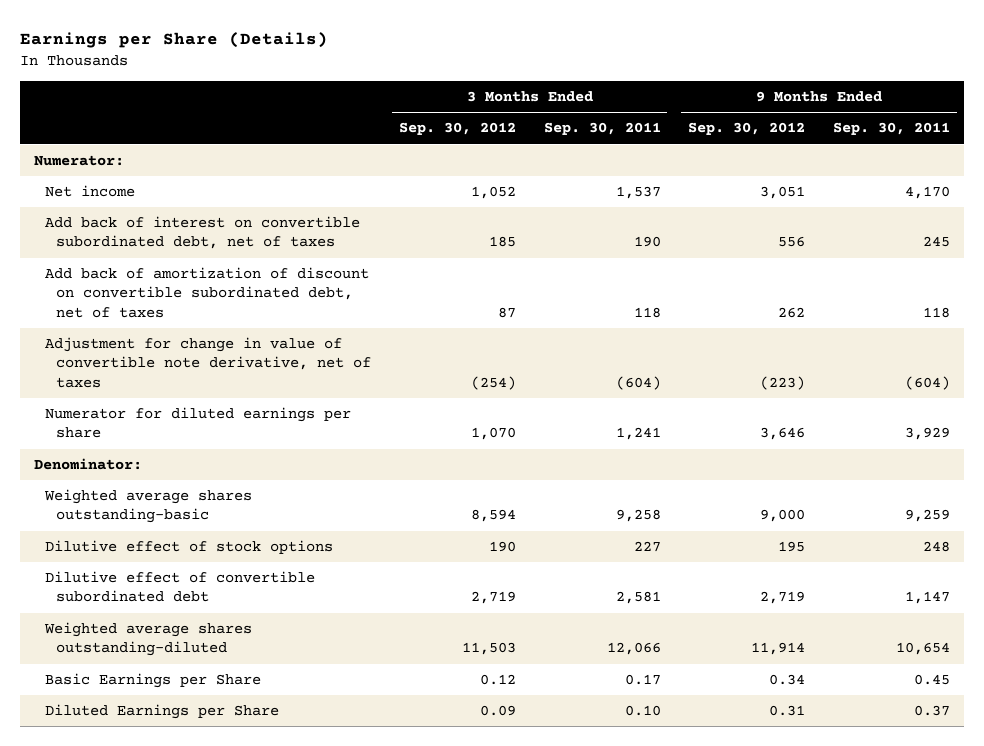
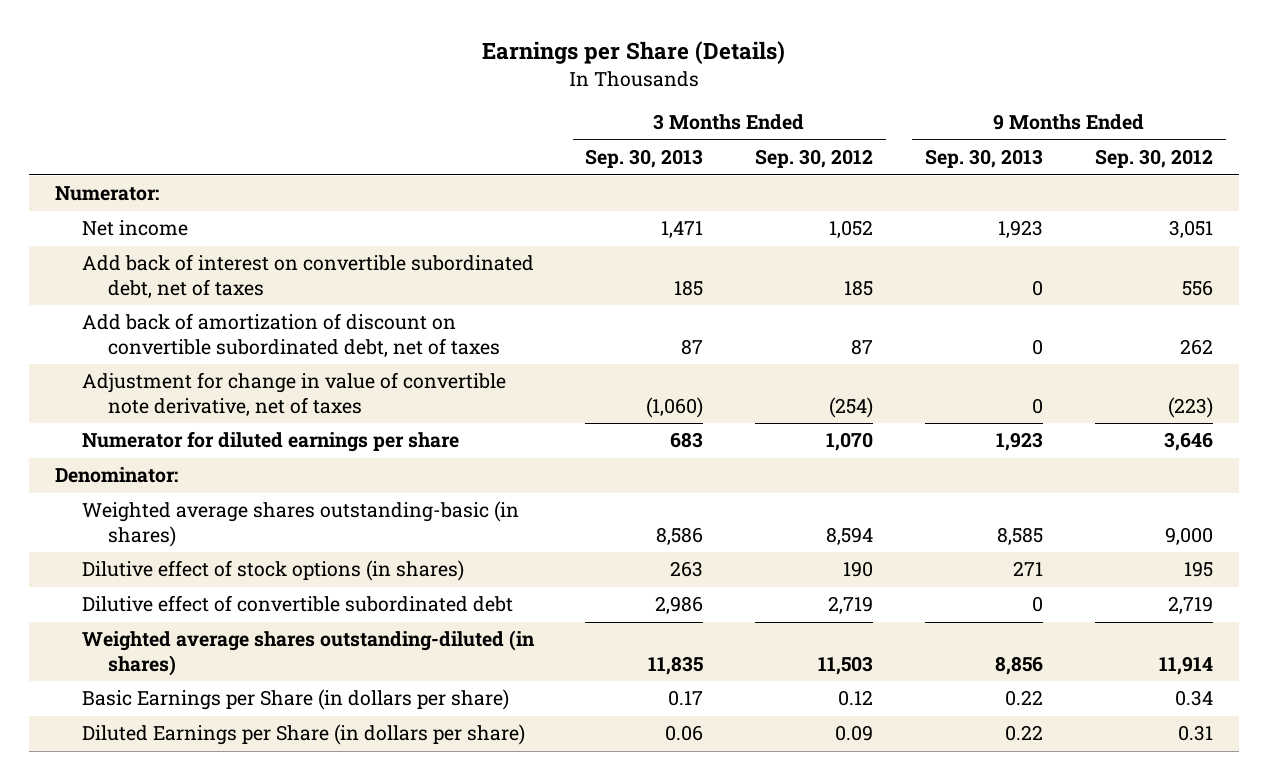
- | 3 Months Ended Sep. 30, 2012 | 3 Months Ended Sep. 30, 2011 | 9 Months Ended Sep. 30, 2012 | 9 Months Ended Sep. 30, 2011
+ | 3 Months Ended Sep. 30, 2013 | 3 Months Ended Sep. 30, 2012 | 9 Months Ended Sep. 30, 2013 | 9 Months Ended Sep. 30, 2012
- Weighted average shares outstanding-basic | 8,594 | 9,258 | 9,000 | 9,259
- Dilutive effect of stock options | 190 | 227 | 195 | 248
+ Weighted average shares outstanding-basic (in shares) | 8,586 | 8,594 | 8,585 | 9,000
+ Dilutive effect of stock options (in shares) | 263 | 190 | 271 | 195
- Weighted average shares outstanding-diluted | 11,503 | 12,066 | 11,914 | 10,654
- Basic Earnings per Share | 0.12 | 0.17 | 0.34 | 0.45
- Diluted Earnings per Share | 0.09 | 0.10 | 0.31 | 0.37
+ Weighted average shares outstanding-diluted (in shares) | 11,835 | 11,503 | 8,856 | 11,914
+ Basic Earnings per Share (in dollars per share) | 0.17 | 0.12 | 0.22 | 0.34
+ Diluted Earnings per Share (in dollars per share) | 0.06 | 0.09 | 0.22 | 0.31

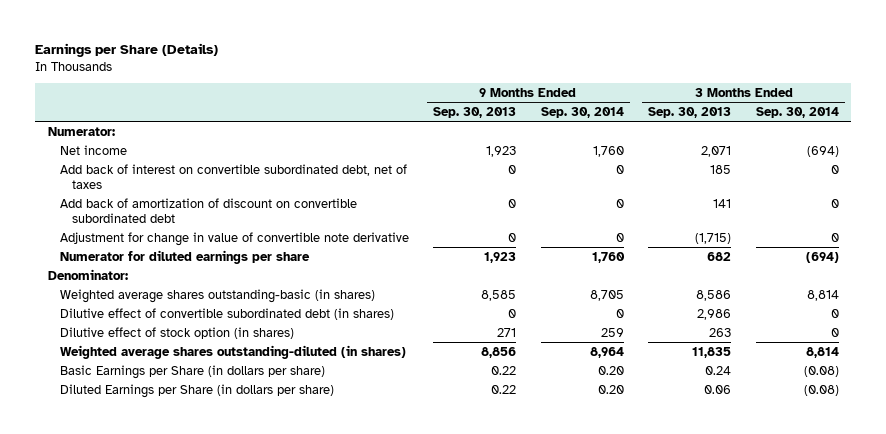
- | 3 Months Ended Sep. 30, 2013 | 3 Months Ended Sep. 30, 2012 | 9 Months Ended Sep. 30, 2013 | 9 Months Ended Sep. 30, 2012
+ | 9 Months Ended Sep. 30, 2013 | 9 Months Ended Sep. 30, 2014 | 3 Months Ended Sep. 30, 2013 | 3 Months Ended Sep. 30, 2014
- Net income | 1,471 | 1,052 | 1,923 | 3,051
+ Net income | 1,923 | 1,760 | 2,071 | (694)
- Add back of amortization of discount on convertible subordinated debt, net of taxes | 87 | 87 | 0 | 262
- Adjustment for change in value of convertible note derivative, net of taxes | (1,060) | (254) | 0 | (223)
- Numerator for diluted earnings per share | 683 | 1,070 | 1,923 | 3,646
+ Add back of amortization of discount on convertible subordinated debt | 0 | 0 | 141 | 0
+ Adjustment for change in value of convertible note derivative | 0 | 0 | (1,715) | 0
+ Numerator for diluted earnings per share | 1,923 | 1,760 | 682 | (694)
- Dilutive effect of stock options (in shares) | 263 | 190 | 271 | 195
- Dilutive effect of convertible subordinated debt | 2,986 | 2,719 | 0 | 2,719
+ Dilutive effect of convertible subordinated debt (in shares) | 0 | 0 | 2,986 | 0
+ Dilutive effect of stock option (in shares) | 271 | 259 | 263 | 0
- Basic Earnings per Share (in dollars per share) | 0.17 | 0.12 | 0.22 | 0.34
+ Basic Earnings per Share (in dollars per share) | 0.22 | 0.20 | 0.24 | (0.08)

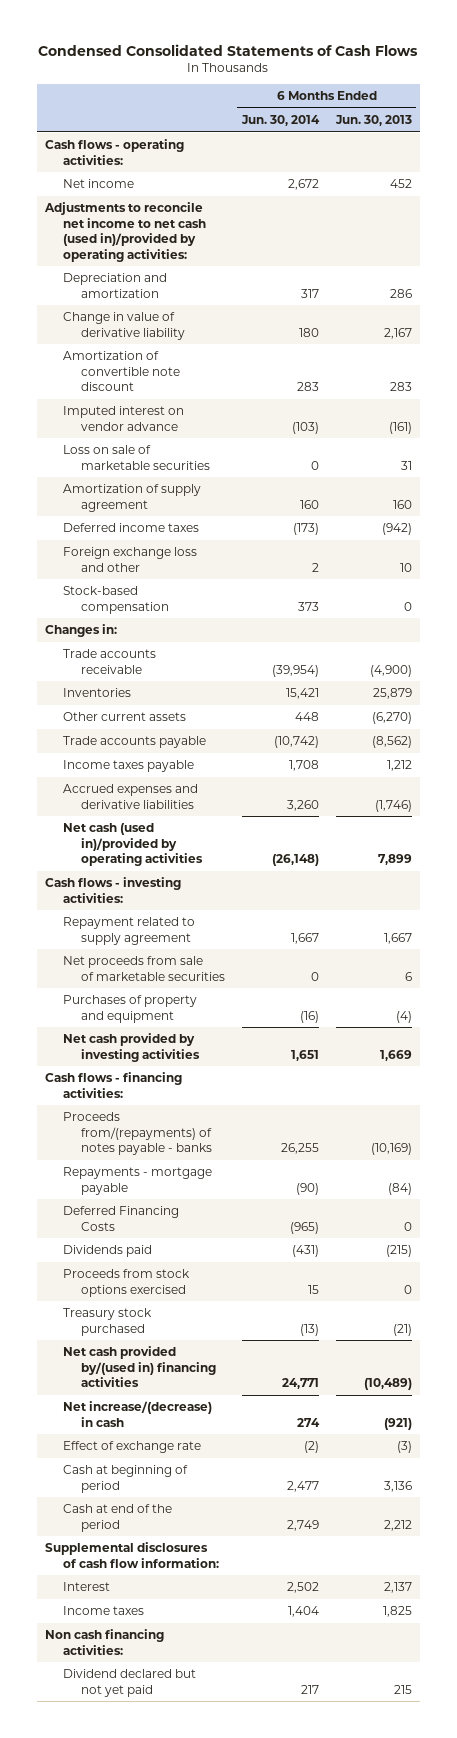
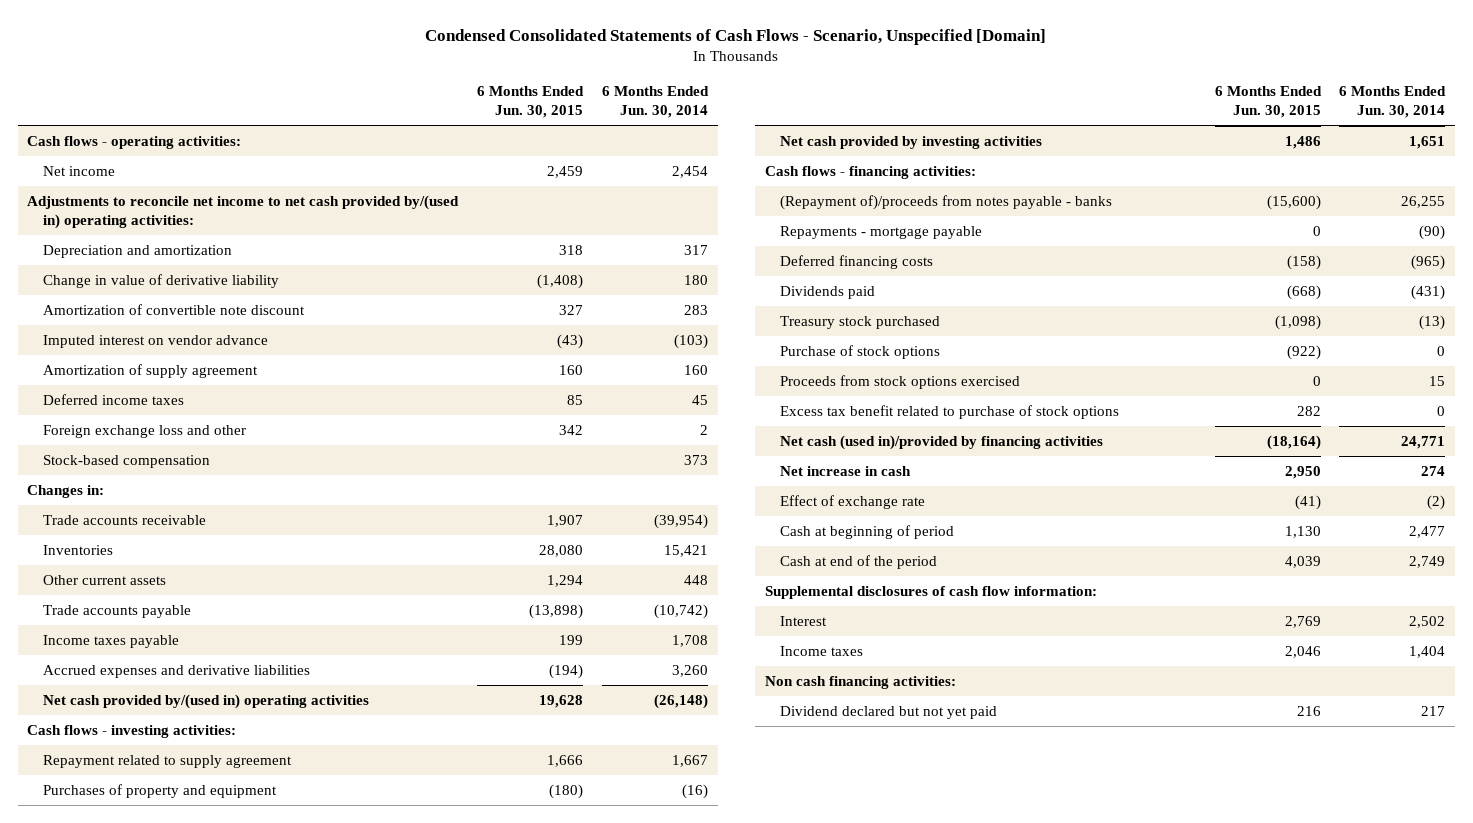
- Condensed Consolidated Statements of Cash Flows
+ Condensed Consolidated Statements of Cash Flows - Scenario, Unspecified [Domain]
- | 6 Months Ended Jun. 30, 2014 | 6 Months Ended Jun. 30, 2013
+ | 6 Months Ended Jun. 30, 2015 | 6 Months Ended Jun. 30, 2014
- Net income | 2,672 | 452
- Adjustments to reconcile net income to net cash (used in)/provided by operating activities:
+ Net income | 2,459 | 2,454
+ Adjustments to reconcile net income to net cash provided by/(used in) operating activities:
- Loss on sale of marketable securities | 0 | 31
- Deferred income taxes | (173) | (942)
+ Deferred income taxes | 85 | 45
- Net cash (used in)/provided by operating activities | (26,148) | 7,899
+ Net cash provided by/(used in) operating activities | 19,628 | (26,148)
- Net proceeds from sale of marketable securities | 0 | 6
- Proceeds from/(repayments) of notes payable - banks | 26,255 | (10,169)
+ (Repayment of)/proceeds from notes payable - banks | (15,600) | 26,255
- Deferred Financing Costs | (965) | 0
+ Deferred financing costs | (158) | (965)
- Net cash provided by/(used in) financing activities | 24,771 | (10,489)
- Net increase/(decrease) in cash | 274 | (921)
+ Purchase of stock options | (922) | 0
moved down: Proceeds from stock options exercised | 0 | 15
+ Excess tax benefit related to purchase of stock options | 282 | 0
+ Net cash (used in)/provided by financing activities | (18,164) | 24,771
+ Net increase in cash | 2,950 | 274

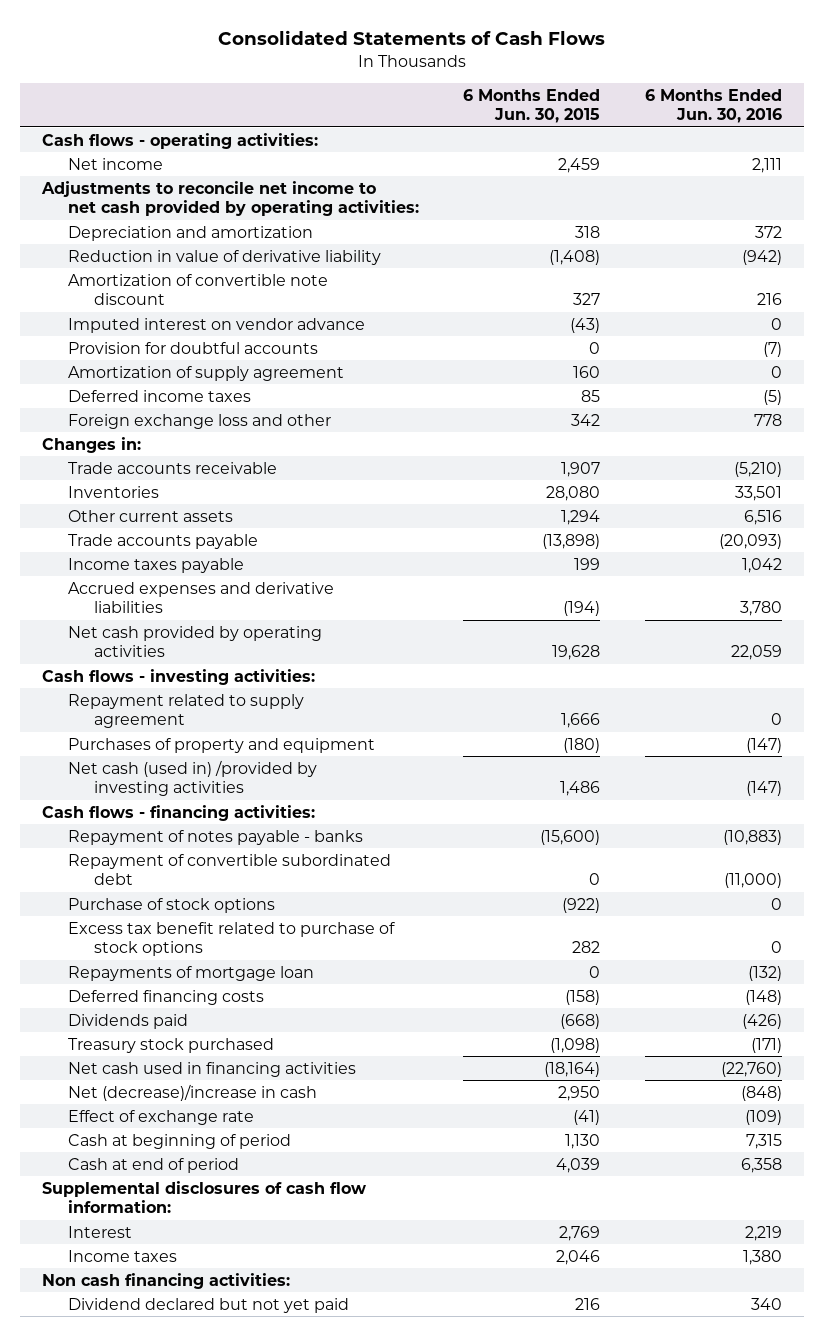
- Condensed Consolidated Statements of Cash Flows - Scenario, Unspecified [Domain]
+ Consolidated Statements of Cash Flows
- | 6 Months Ended Jun. 30, 2015 | 6 Months Ended Jun. 30, 2014
+ | 6 Months Ended Jun. 30, 2015 | 6 Months Ended Jun. 30, 2016
- Adjustments to reconcile net income to net cash provided by/(used in) operating activities:
+ Adjustments to reconcile net income to net cash provided by operating activities:
- Change in value of derivative liability | (1,408) | 180
+ Reduction in value of derivative liability | (1,408) | (942)
+ Provision for doubtful accounts | 0 | (7)
- Stock-based compensation | | 373
- Net cash provided by/(used in) operating activities | 19,628 | (26,148)
+ Net cash provided by operating activities | 19,628 | 22,059
- Net cash provided by investing activities | 1,486 | 1,651
+ Net cash (used in) /provided by investing activities | 1,486 | (147)
- (Repayment of)/proceeds from notes payable - banks | (15,600) | 26,255
- Repayments - mortgage payable | 0 | (90)
+ Repayment of notes payable - banks | (15,600) | (10,883)
+ Repayment of convertible subordinated debt | 0 | (11,000)
moved up: Purchase of stock options | (922) | 0
moved up: Excess tax benefit related to purchase of stock options | 282 | 0
+ Repayments of mortgage loan | 0 | (132)
- Proceeds from stock options exercised | 0 | 15
- Net cash (used in)/provided by financing activities | (18,164) | 24,771
- Net increase in cash | 2,950 | 274
+ Net cash used in financing activities | (18,164) | (22,760)
+ Net (decrease)/increase in cash | 2,950 | (848)
- Cash at end of the period | 4,039 | 2,749
+ Cash at end of period | 4,039 | 6,358

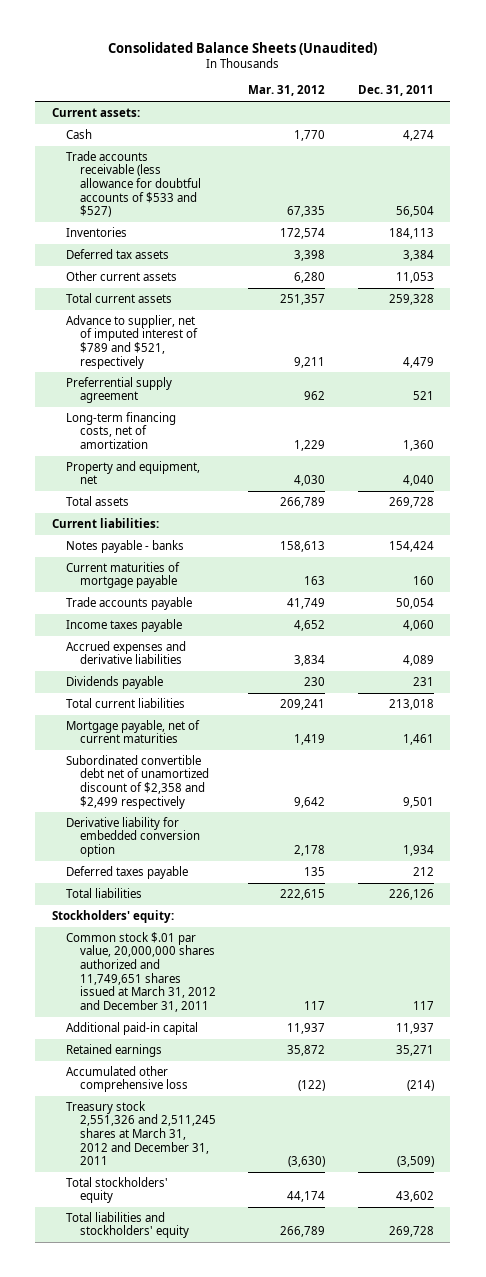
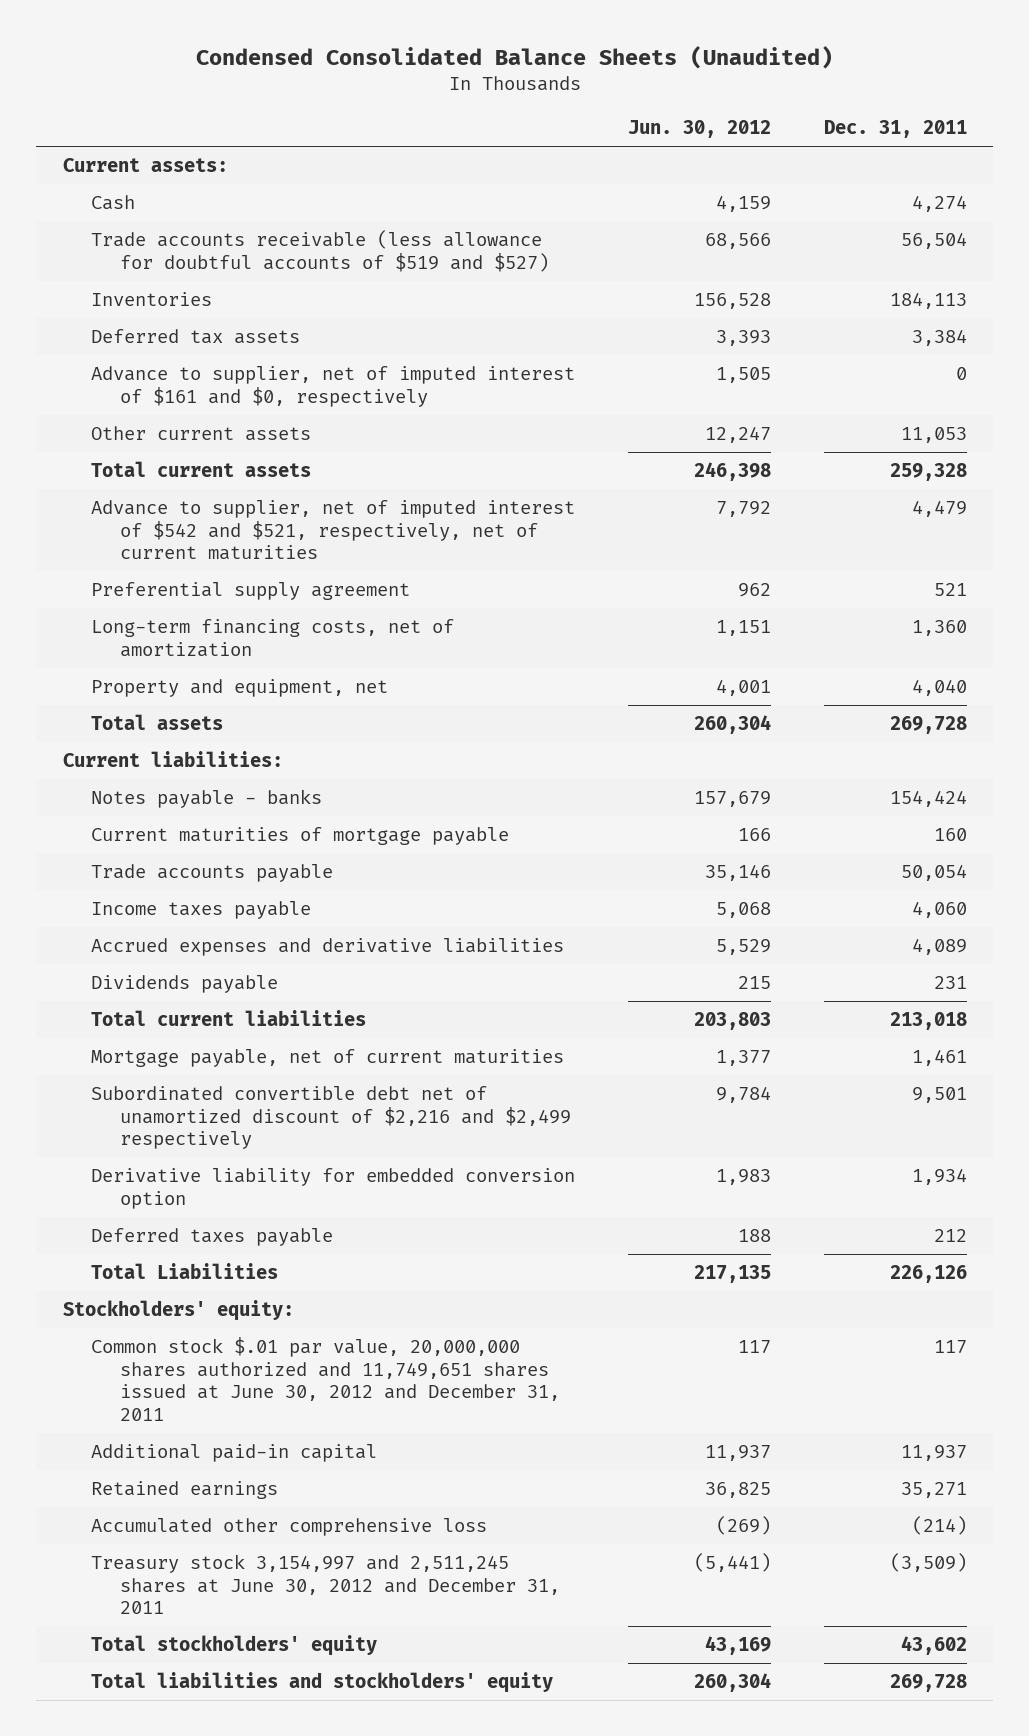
- Consolidated Balance Sheets (Unaudited)
+ Condensed Consolidated Balance Sheets (Unaudited)
- | Mar. 31, 2012 | Dec. 31, 2011
+ | Jun. 30, 2012 | Dec. 31, 2011
- Trade accounts receivable (less allowance for doubtful accounts of $533 and $527) | 67,335 | 56,504
+ Trade accounts receivable (less allowance for doubtful accounts of $519 and $527) | 68,566 | 56,504
+ Advance to supplier, net of imputed interest of $161 and $0, respectively | 1,505 | 0
- Advance to supplier, net of imputed interest of $789 and $521, respectively | 9,211 | 4,479
- Preferrential supply agreement | 962 | 521
+ Advance to supplier, net of imputed interest of $542 and $521, respectively, net of current maturities | 7,792 | 4,479
+ Preferential supply agreement | 962 | 521
- Subordinated convertible debt net of unamortized discount of $2,358 and $2,499 respectively | 9,642 | 9,501
+ Subordinated convertible debt net of unamortized discount of $2,216 and $2,499 respectively | 9,784 | 9,501
- Total liabilities | 222,615 | 226,126
+ Total Liabilities | 217,135 | 226,126
- Common stock $.01 par value, 20,000,000 shares authorized and 11,749,651 shares issued at March 31, 2012 and December 31, 2011 | 117 | 117
+ Common stock $.01 par value, 20,000,000 shares authorized and 11,749,651 shares issued at June 30, 2012 and December 31, 2011 | 117 | 117
- Treasury stock 2,551,326 and 2,511,245 shares at March 31, 2012 and December 31, 2011 | (3,630) | (3,509)
+ Treasury stock 3,154,997 and 2,511,245 shares at June 30, 2012 and December 31, 2011 | (5,441) | (3,509)

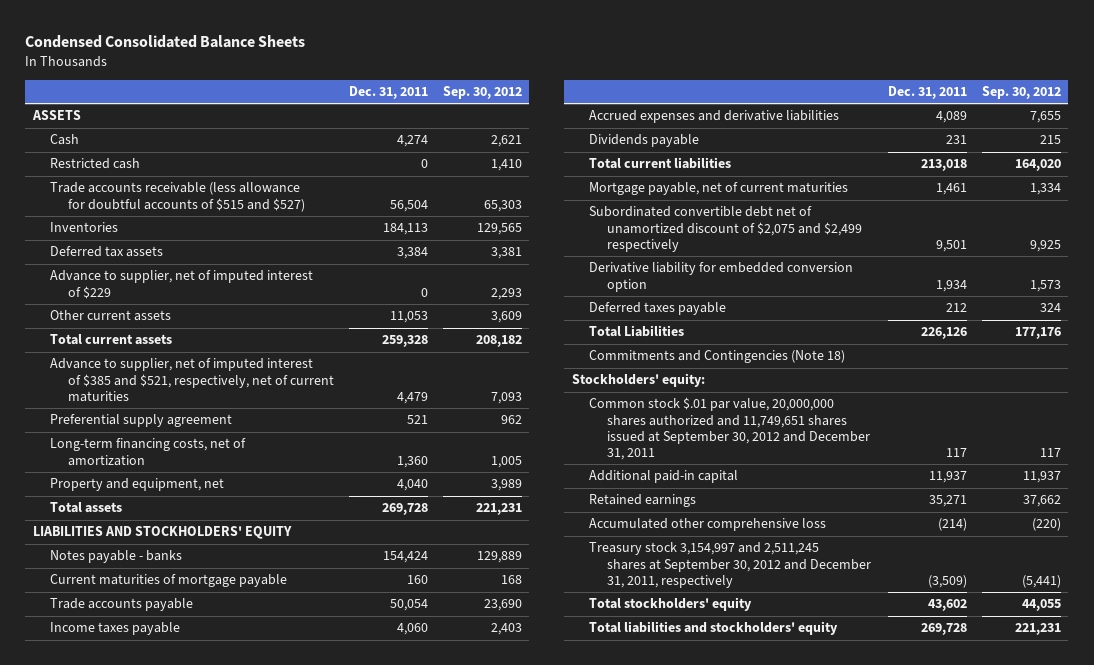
- Condensed Consolidated Balance Sheets (Unaudited)
+ Condensed Consolidated Balance Sheets
- | Jun. 30, 2012 | Dec. 31, 2011
+ | Dec. 31, 2011 | Sep. 30, 2012
- Current assets:
+ ASSETS
- Trade accounts receivable (less allowance for doubtful accounts of $519 and $527) | 68,566 | 56,504
+ Restricted cash | 0 | 1,410
+ Trade accounts receivable (less allowance for doubtful accounts of $515 and $527) | 56,504 | 65,303
- Advance to supplier, net of imputed interest of $161 and $0, respectively | 1,505 | 0
+ Advance to supplier, net of imputed interest of $229 | 0 | 2,293
- Advance to supplier, net of imputed interest of $542 and $521, respectively, net of current maturities | 7,792 | 4,479
+ Advance to supplier, net of imputed interest of $385 and $521, respectively, net of current maturities | 4,479 | 7,093
- Current liabilities:
+ LIABILITIES AND STOCKHOLDERS' EQUITY
- Subordinated convertible debt net of unamortized discount of $2,216 and $2,499 respectively | 9,784 | 9,501
+ Subordinated convertible debt net of unamortized discount of $2,075 and $2,499 respectively | 9,501 | 9,925
+ Commitments and Contingencies (Note 18)
- Common stock $.01 par value, 20,000,000 shares authorized and 11,749,651 shares issued at June 30, 2012 and December 31, 2011 | 117 | 117
+ Common stock $.01 par value, 20,000,000 shares authorized and 11,749,651 shares issued at September 30, 2012 and December 31, 2011 | 117 | 117
- Treasury stock 3,154,997 and 2,511,245 shares at June 30, 2012 and December 31, 2011 | (5,441) | (3,509)
+ Treasury stock 3,154,997 and 2,511,245 shares at September 30, 2012 and December 31, 2011, respectively | (3,509) | (5,441)

